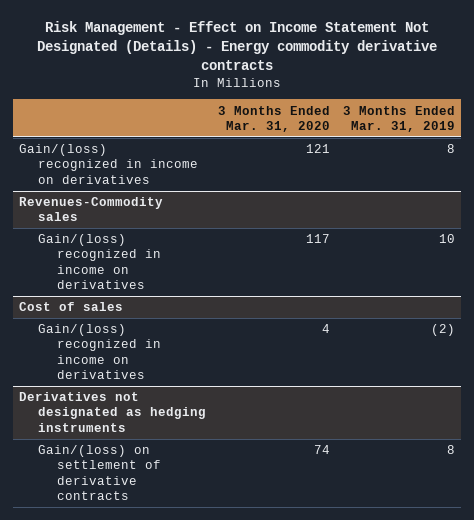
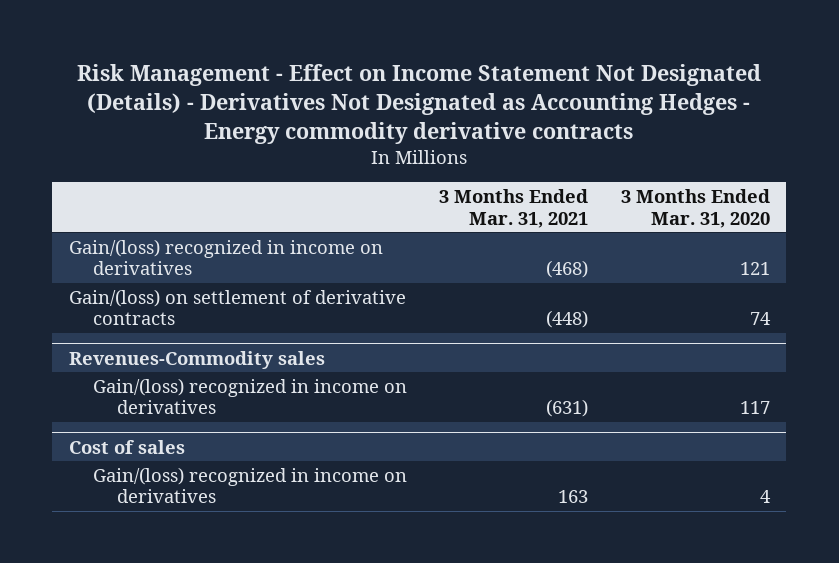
- Risk Management - Effect on Income Statement Not Designated (Details) - Energy commodity derivative contracts
+ Risk Management - Effect on Income Statement Not Designated (Details) - Derivatives Not Designated as Accounting Hedges - Energy commodity derivative contracts
- | 3 Months Ended Mar. 31, 2020 | 3 Months Ended Mar. 31, 2019
+ | 3 Months Ended Mar. 31, 2021 | 3 Months Ended Mar. 31, 2020
+ Gain/(loss) on settlement of derivative contracts | (448) | 74
- Derivatives not designated as hedging instruments
- Gain/(loss) on settlement of derivative contracts | 74 | 8

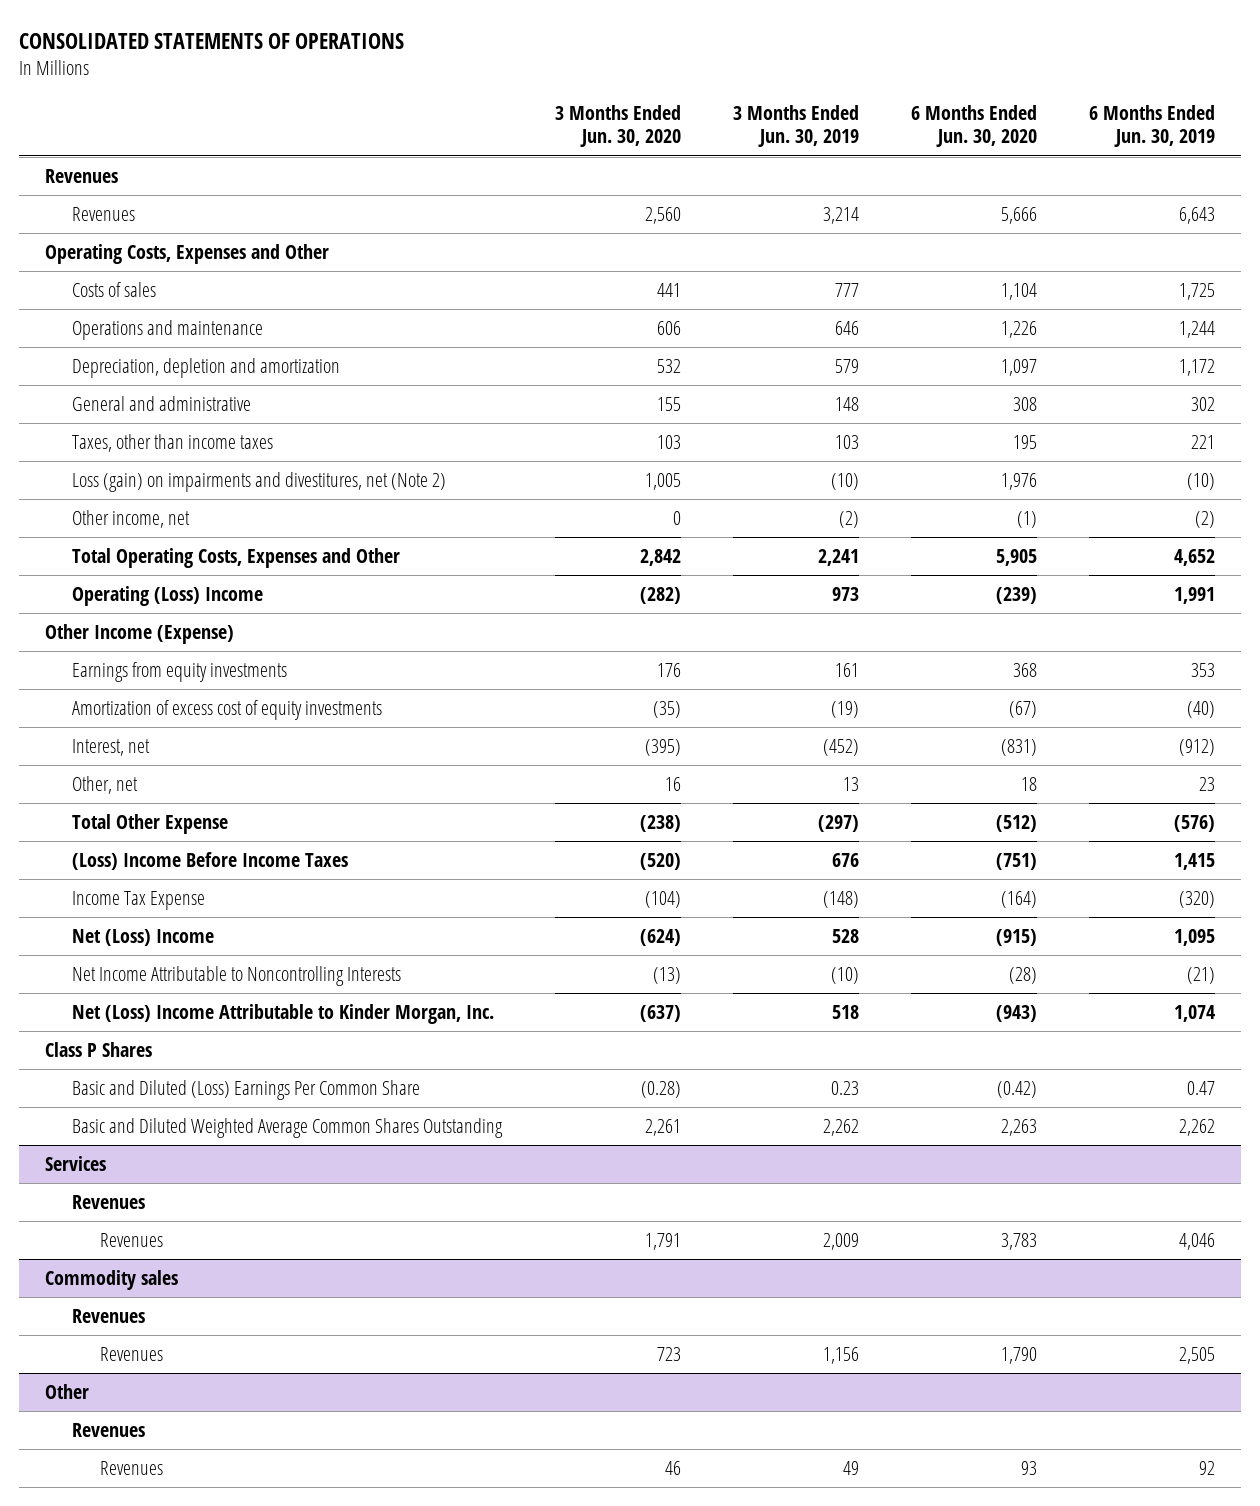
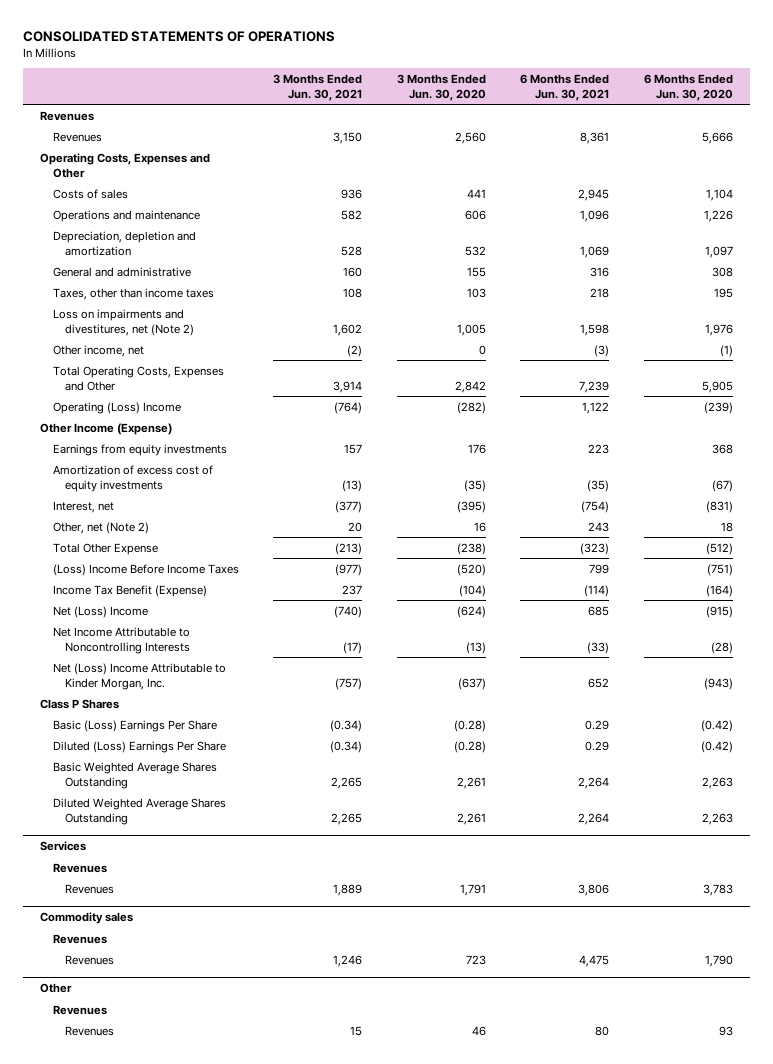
- | 3 Months Ended Jun. 30, 2020 | 3 Months Ended Jun. 30, 2019 | 6 Months Ended Jun. 30, 2020 | 6 Months Ended Jun. 30, 2019
+ | 3 Months Ended Jun. 30, 2021 | 3 Months Ended Jun. 30, 2020 | 6 Months Ended Jun. 30, 2021 | 6 Months Ended Jun. 30, 2020
- Loss (gain) on impairments and divestitures, net (Note 2) | 1,005 | (10) | 1,976 | (10)
+ Loss on impairments and divestitures, net (Note 2) | 1,602 | 1,005 | 1,598 | 1,976
- Other, net | 16 | 13 | 18 | 23
+ Other, net (Note 2) | 20 | 16 | 243 | 18
- Income Tax Expense | (104) | (148) | (164) | (320)
+ Income Tax Benefit (Expense) | 237 | (104) | (114) | (164)
- Basic and Diluted (Loss) Earnings Per Common Share | (0.28) | 0.23 | (0.42) | 0.47
- Basic and Diluted Weighted Average Common Shares Outstanding | 2,261 | 2,262 | 2,263 | 2,262
+ Basic (Loss) Earnings Per Share | (0.34) | (0.28) | 0.29 | (0.42)
+ Diluted (Loss) Earnings Per Share | (0.34) | (0.28) | 0.29 | (0.42)
+ Basic Weighted Average Shares Outstanding | 2,265 | 2,261 | 2,264 | 2,263
+ Diluted Weighted Average Shares Outstanding | 2,265 | 2,261 | 2,264 | 2,263

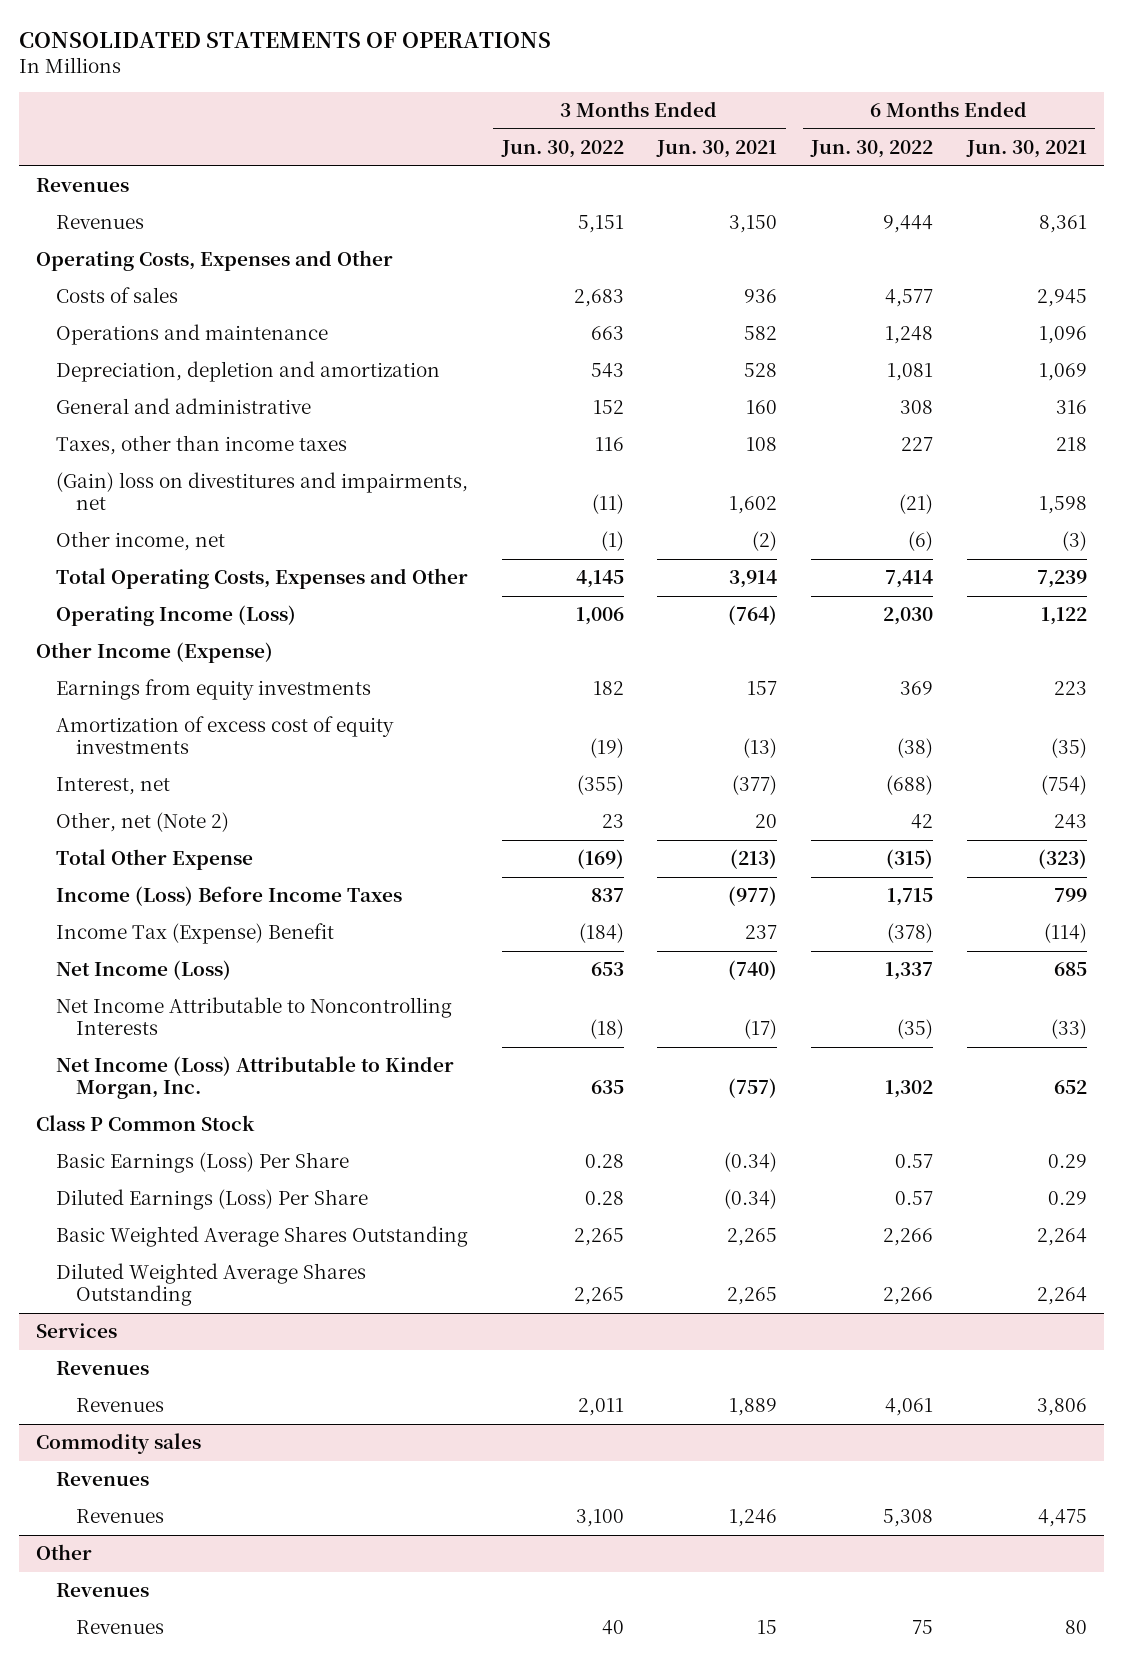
- | 3 Months Ended Jun. 30, 2021 | 3 Months Ended Jun. 30, 2020 | 6 Months Ended Jun. 30, 2021 | 6 Months Ended Jun. 30, 2020
+ | 3 Months Ended Jun. 30, 2022 | 3 Months Ended Jun. 30, 2021 | 6 Months Ended Jun. 30, 2022 | 6 Months Ended Jun. 30, 2021
- Loss on impairments and divestitures, net (Note 2) | 1,602 | 1,005 | 1,598 | 1,976
+ (Gain) loss on divestitures and impairments, net | (11) | 1,602 | (21) | 1,598
- Operating (Loss) Income | (764) | (282) | 1,122 | (239)
+ Operating Income (Loss) | 1,006 | (764) | 2,030 | 1,122
- (Loss) Income Before Income Taxes | (977) | (520) | 799 | (751)
- Income Tax Benefit (Expense) | 237 | (104) | (114) | (164)
- Net (Loss) Income | (740) | (624) | 685 | (915)
+ Income (Loss) Before Income Taxes | 837 | (977) | 1,715 | 799
+ Income Tax (Expense) Benefit | (184) | 237 | (378) | (114)
+ Net Income (Loss) | 653 | (740) | 1,337 | 685
- Net (Loss) Income Attributable to Kinder Morgan, Inc. | (757) | (637) | 652 | (943)
- Class P Shares
- Basic (Loss) Earnings Per Share | (0.34) | (0.28) | 0.29 | (0.42)
- Diluted (Loss) Earnings Per Share | (0.34) | (0.28) | 0.29 | (0.42)
+ Net Income (Loss) Attributable to Kinder Morgan, Inc. | 635 | (757) | 1,302 | 652
+ Class P Common Stock
+ Basic Earnings (Loss) Per Share | 0.28 | (0.34) | 0.57 | 0.29
+ Diluted Earnings (Loss) Per Share | 0.28 | (0.34) | 0.57 | 0.29

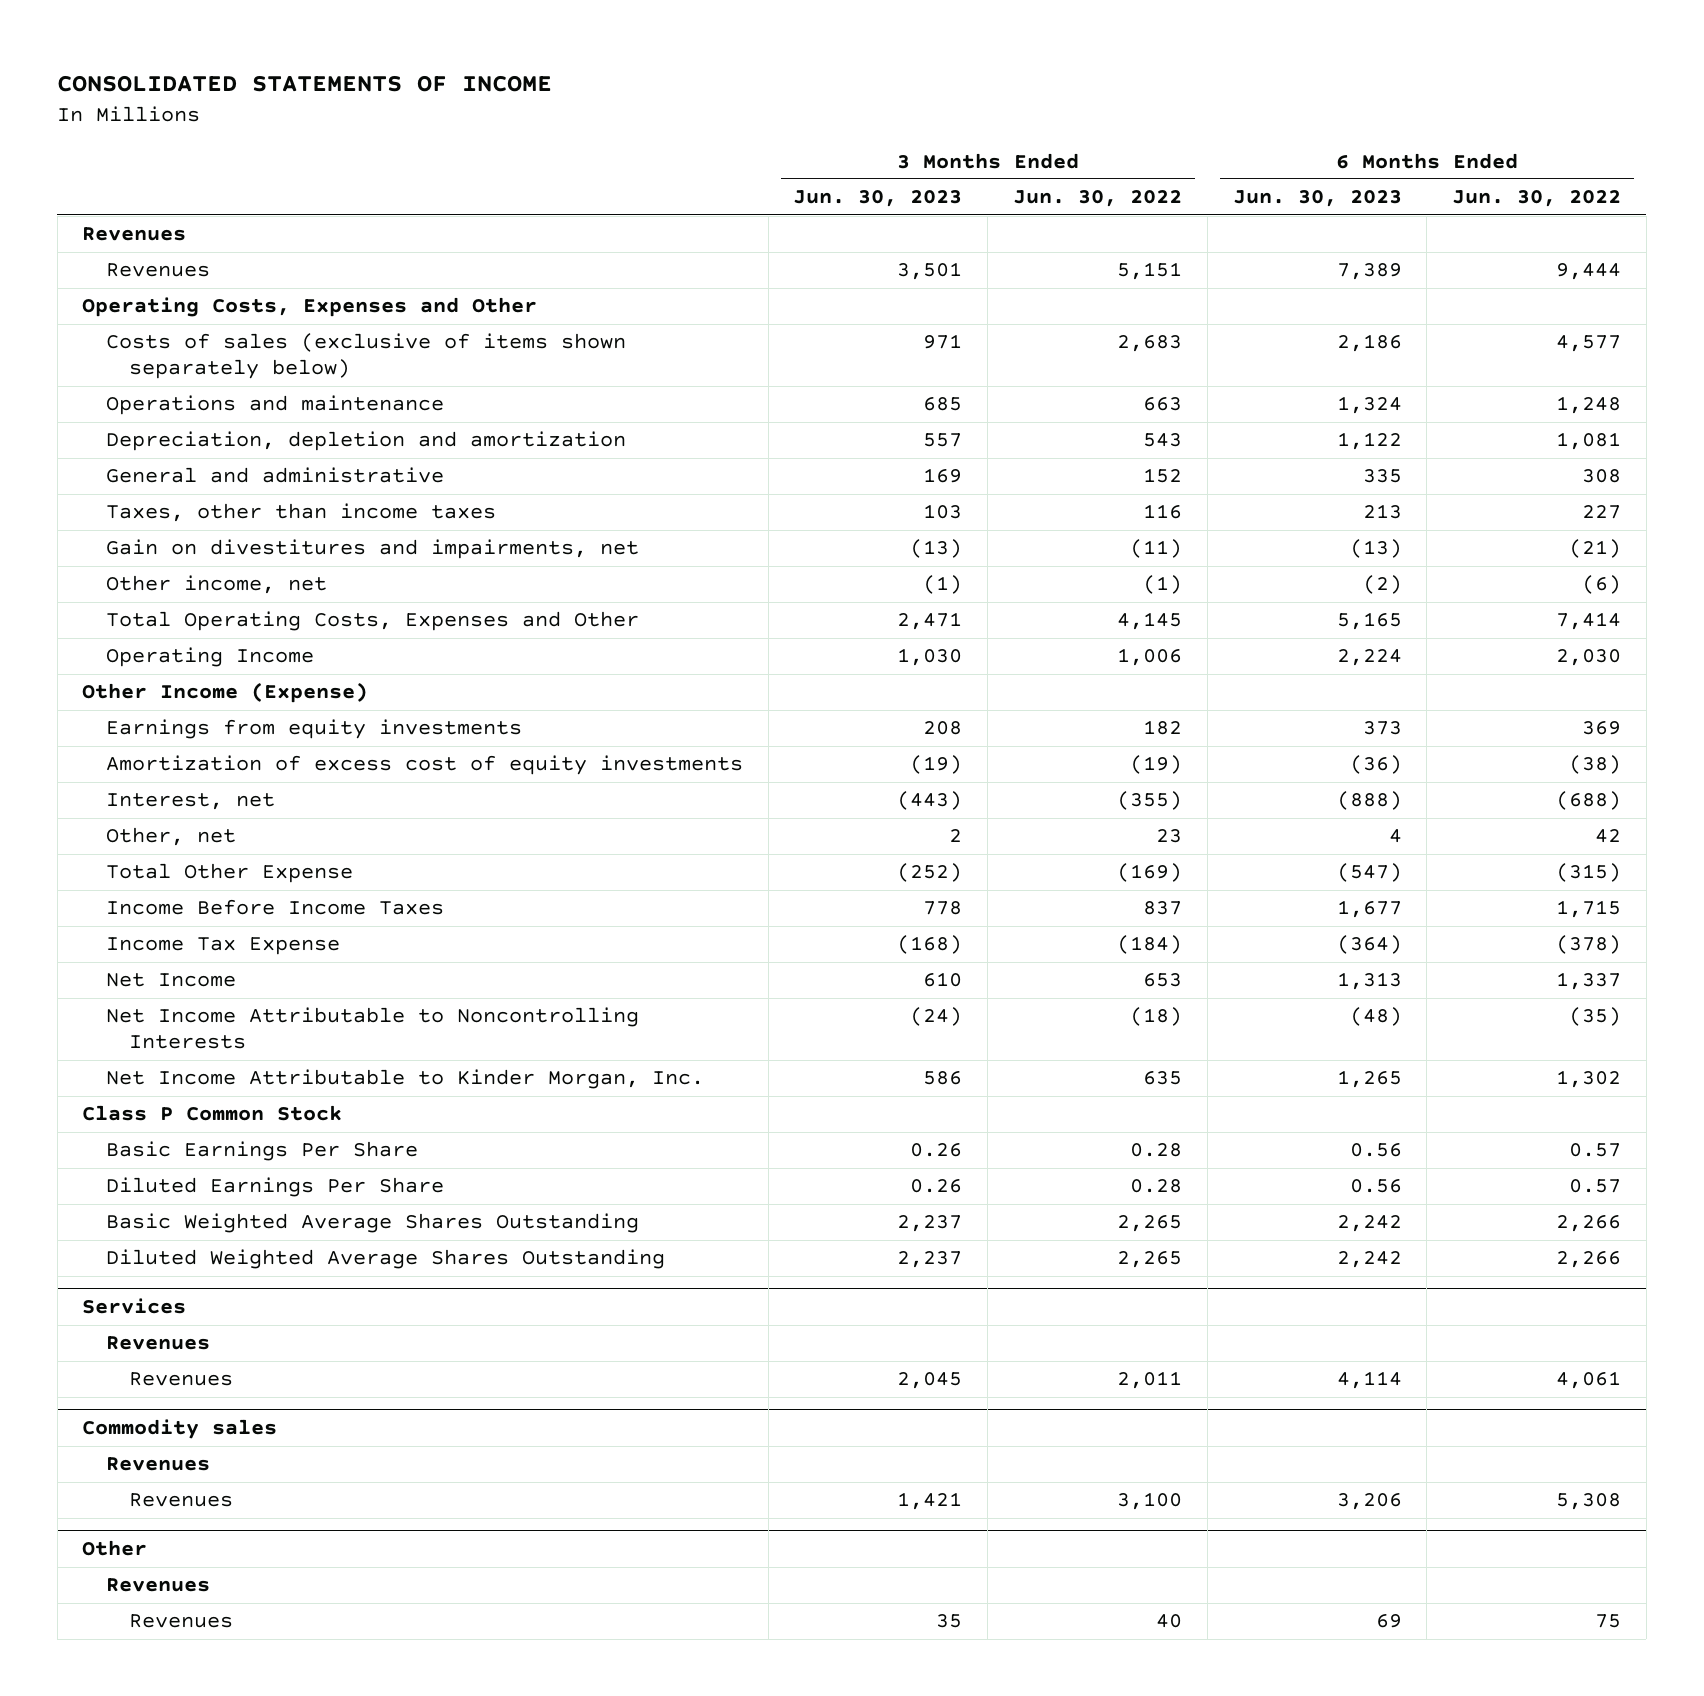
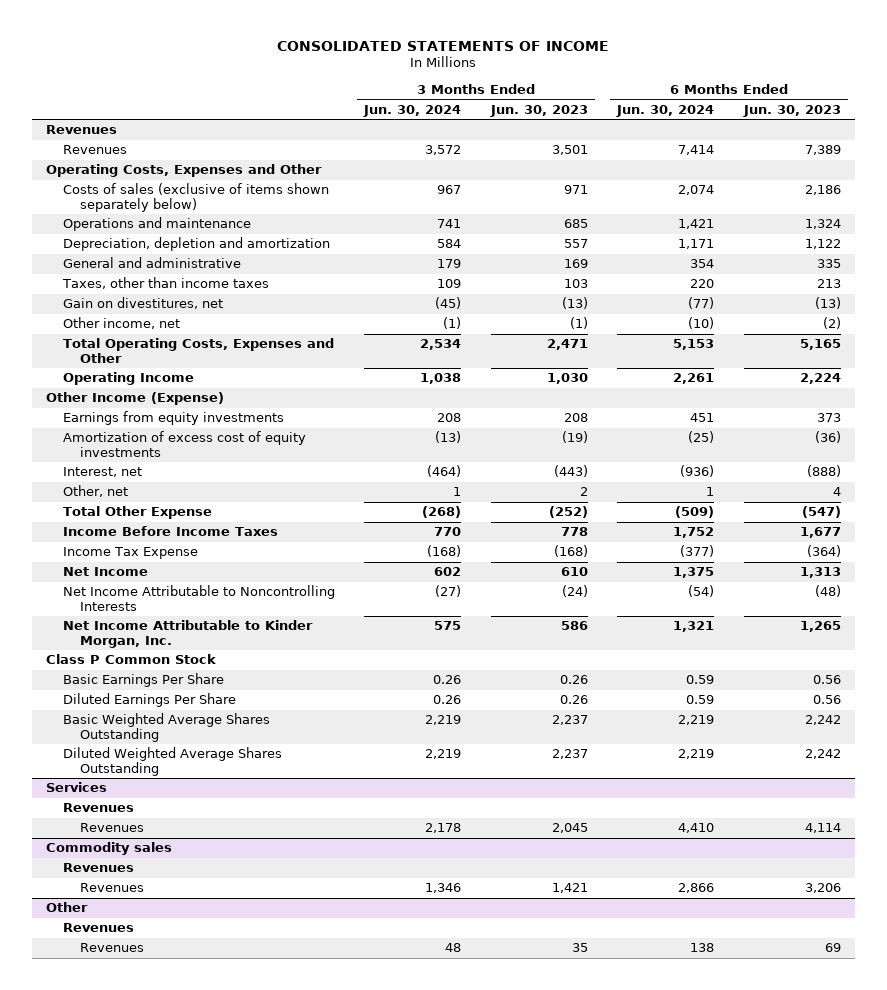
- | 3 Months Ended Jun. 30, 2023 | 3 Months Ended Jun. 30, 2022 | 6 Months Ended Jun. 30, 2023 | 6 Months Ended Jun. 30, 2022
+ | 3 Months Ended Jun. 30, 2024 | 3 Months Ended Jun. 30, 2023 | 6 Months Ended Jun. 30, 2024 | 6 Months Ended Jun. 30, 2023
- Gain on divestitures and impairments, net | (13) | (11) | (13) | (21)
+ Gain on divestitures, net | (45) | (13) | (77) | (13)

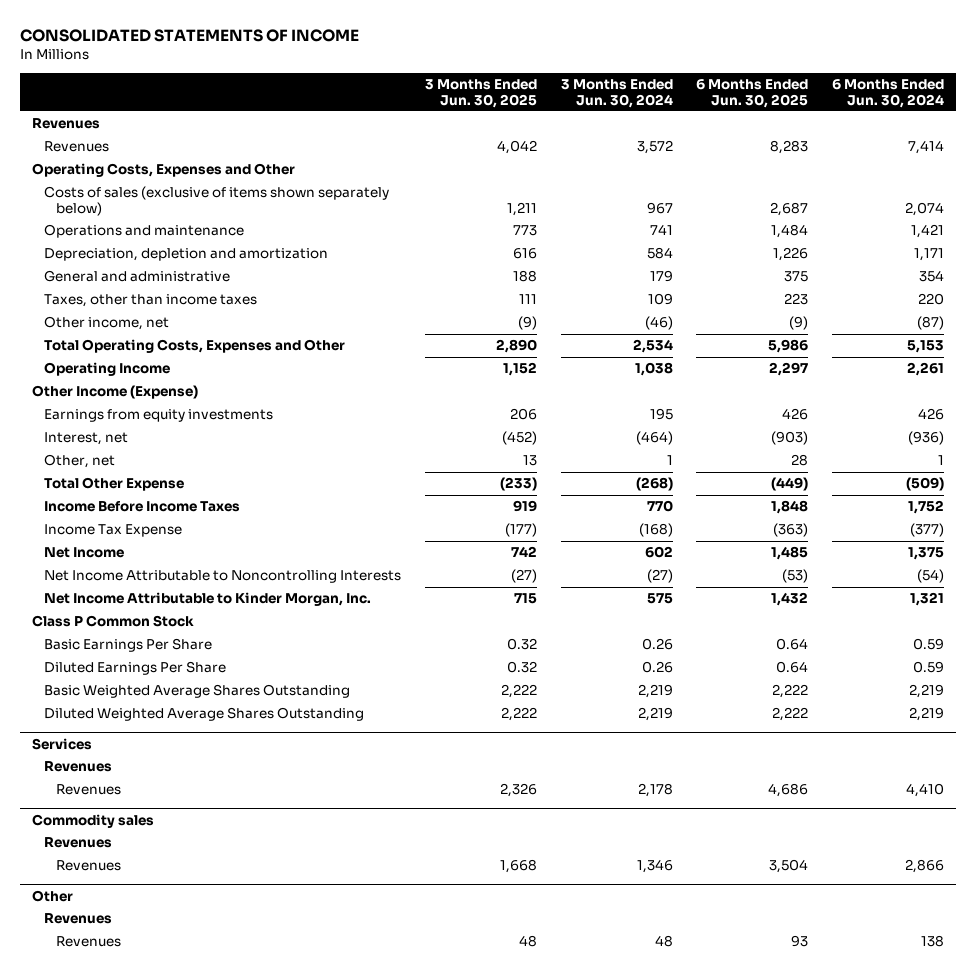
- | 3 Months Ended Jun. 30, 2024 | 3 Months Ended Jun. 30, 2023 | 6 Months Ended Jun. 30, 2024 | 6 Months Ended Jun. 30, 2023
+ | 3 Months Ended Jun. 30, 2025 | 3 Months Ended Jun. 30, 2024 | 6 Months Ended Jun. 30, 2025 | 6 Months Ended Jun. 30, 2024
- Gain on divestitures, net | (45) | (13) | (77) | (13)
- Other income, net | (1) | (1) | (10) | (2)
+ Other income, net | (9) | (46) | (9) | (87)
- Earnings from equity investments | 208 | 208 | 451 | 373
- Amortization of excess cost of equity investments | (13) | (19) | (25) | (36)
+ Earnings from equity investments | 206 | 195 | 426 | 426

